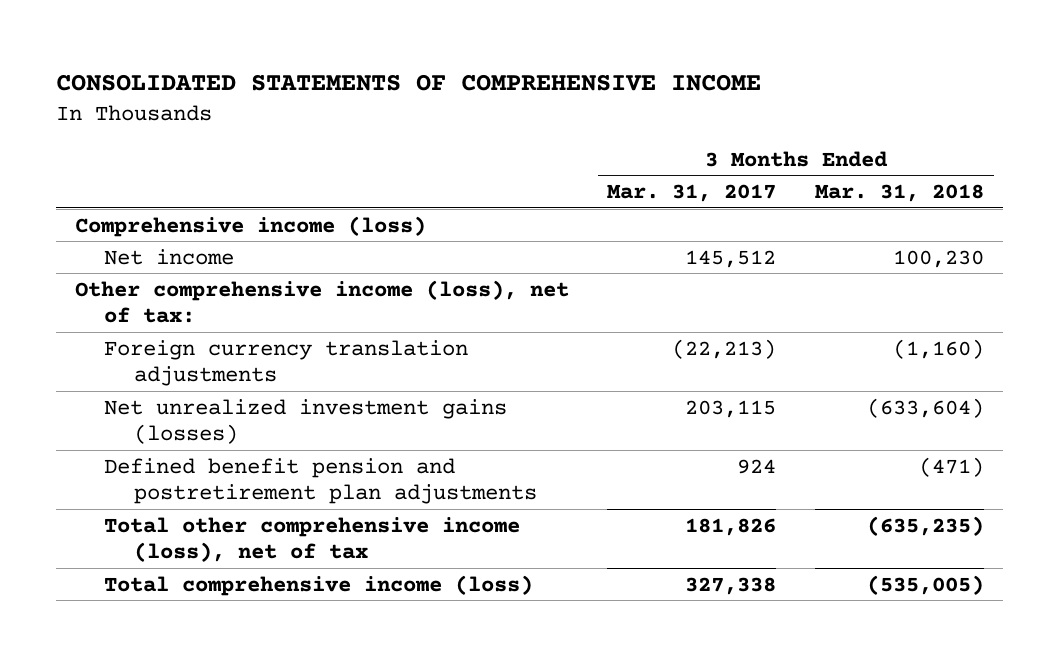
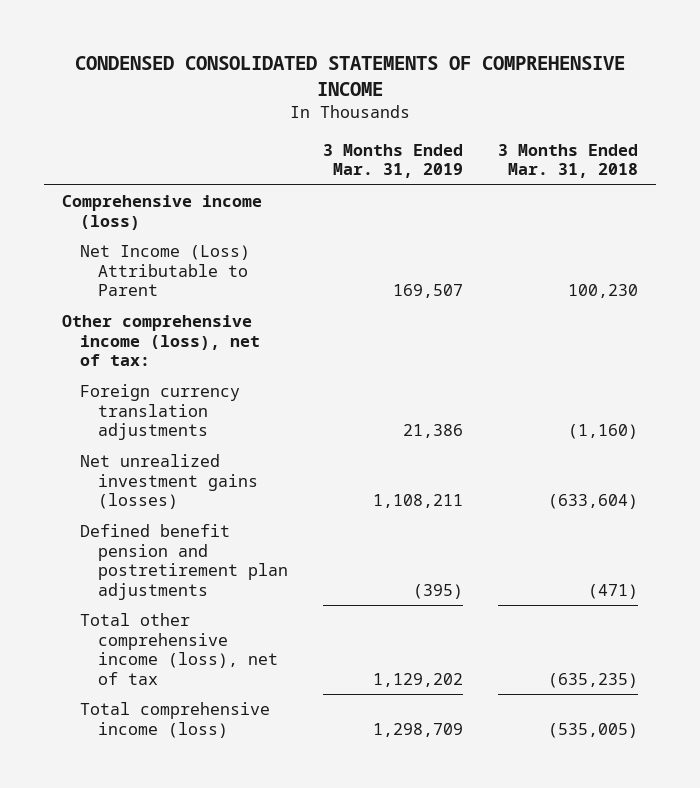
- CONSOLIDATED STATEMENTS OF COMPREHENSIVE INCOME
+ CONDENSED CONSOLIDATED STATEMENTS OF COMPREHENSIVE INCOME
- | 3 Months Ended Mar. 31, 2017 | 3 Months Ended Mar. 31, 2018
+ | 3 Months Ended Mar. 31, 2019 | 3 Months Ended Mar. 31, 2018
- Net income | 145,512 | 100,230
+ Net Income (Loss) Attributable to Parent | 169,507 | 100,230

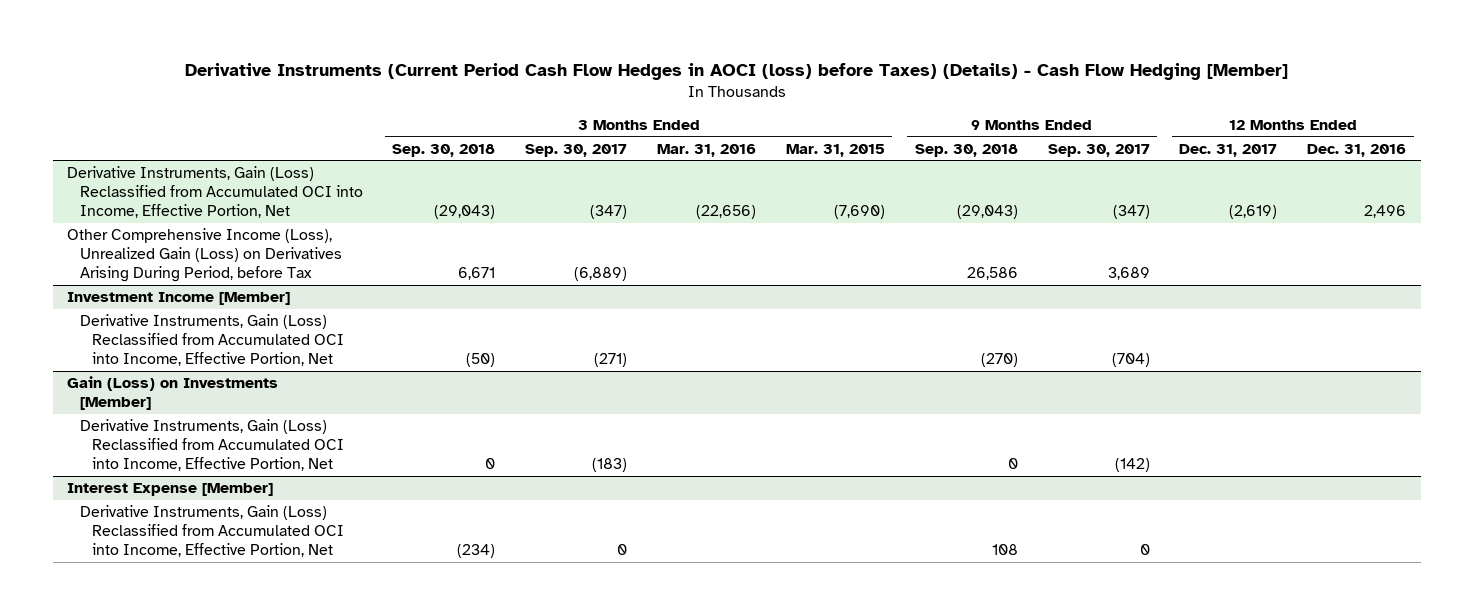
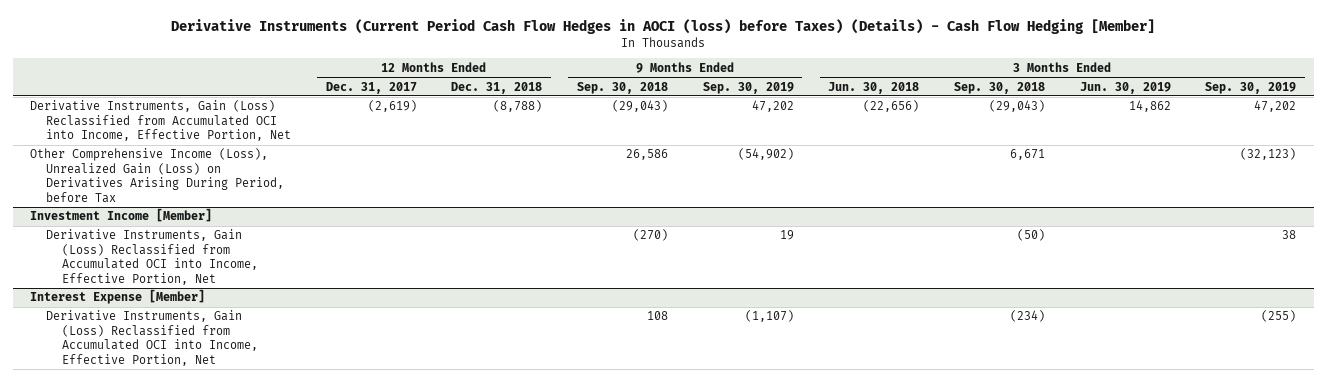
- | 3 Months Ended Sep. 30, 2018 | 3 Months Ended Sep. 30, 2017 | 3 Months Ended Mar. 31, 2016 | 3 Months Ended Mar. 31, 2015 | 9 Months Ended Sep. 30, 2018 | 9 Months Ended Sep. 30, 2017 | 12 Months Ended Dec. 31, 2017 | 12 Months Ended Dec. 31, 2016
+ | 12 Months Ended Dec. 31, 2017 | 12 Months Ended Dec. 31, 2018 | 9 Months Ended Sep. 30, 2018 | 9 Months Ended Sep. 30, 2019 | 3 Months Ended Jun. 30, 2018 | 3 Months Ended Sep. 30, 2018 | 3 Months Ended Jun. 30, 2019 | 3 Months Ended Sep. 30, 2019
- Gain (Loss) on Investments [Member]
- Derivative Instruments, Gain (Loss) Reclassified from Accumulated OCI into Income, Effective Portion, Net | 0 | (183) | | | 0 | (142) | |

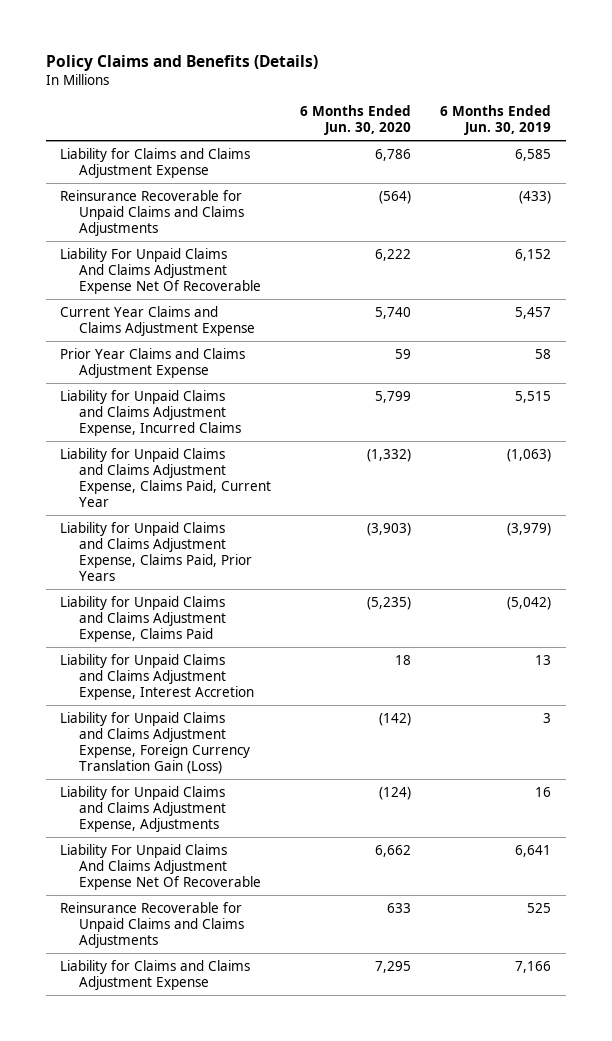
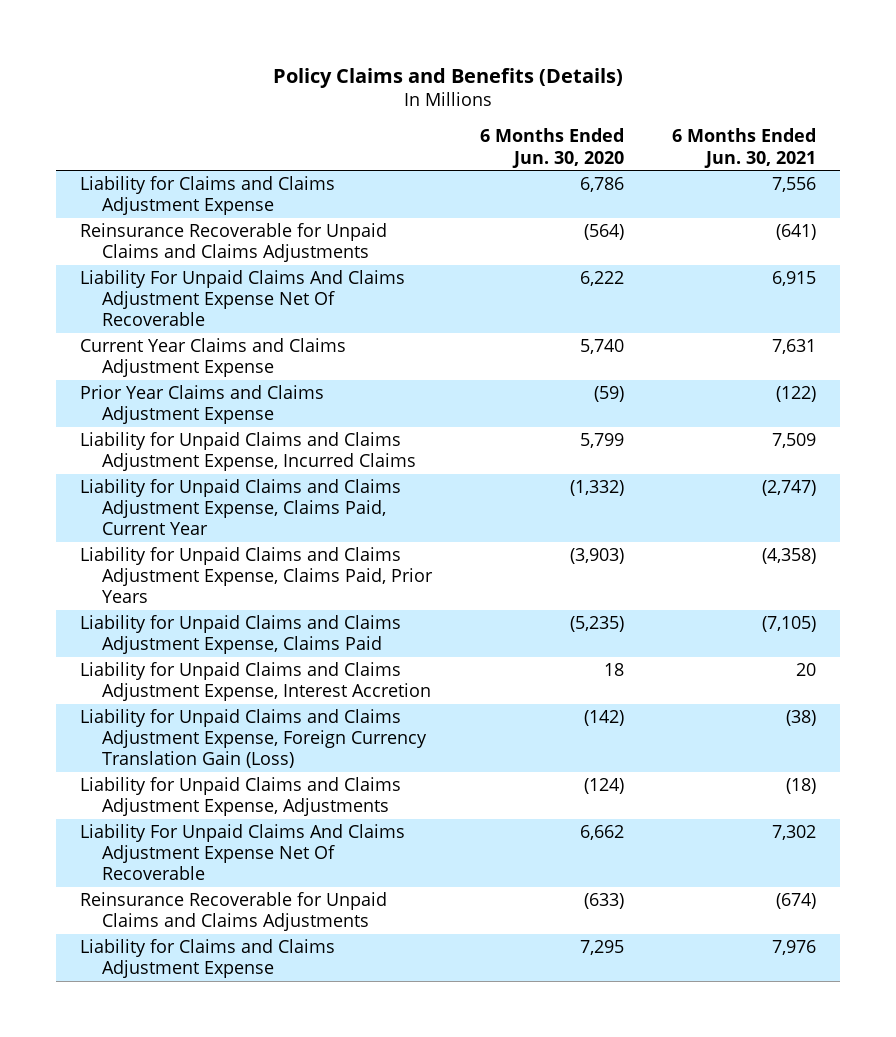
- | 6 Months Ended Jun. 30, 2020 | 6 Months Ended Jun. 30, 2019
+ | 6 Months Ended Jun. 30, 2020 | 6 Months Ended Jun. 30, 2021
- Prior Year Claims and Claims Adjustment Expense | 59 | 58
+ Prior Year Claims and Claims Adjustment Expense | (59) | (122)
- Reinsurance Recoverable for Unpaid Claims and Claims Adjustments | 633 | 525
+ Reinsurance Recoverable for Unpaid Claims and Claims Adjustments | (633) | (674)

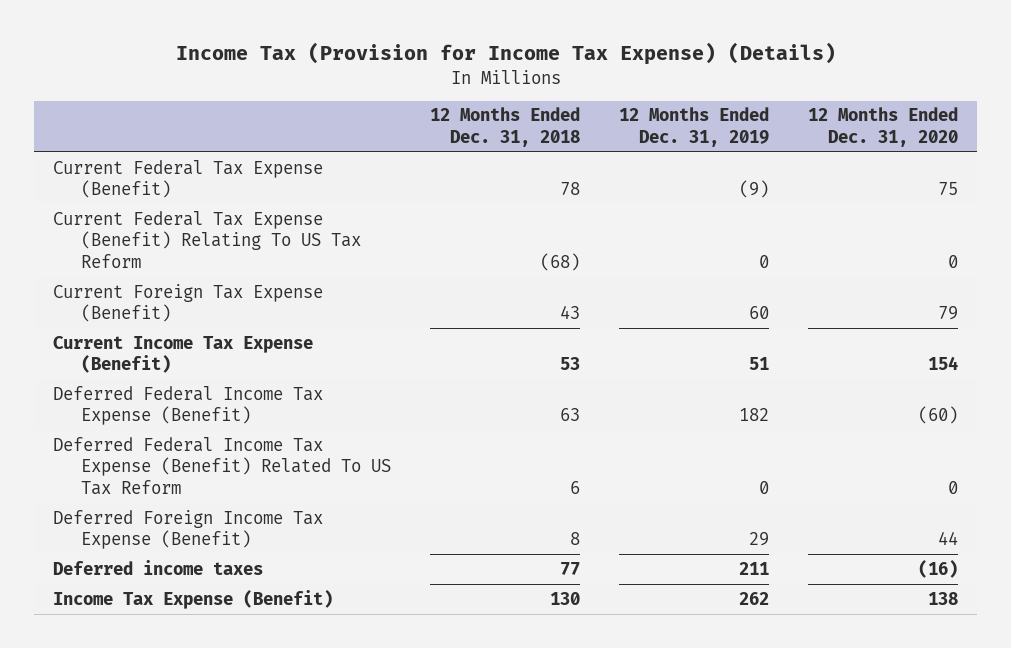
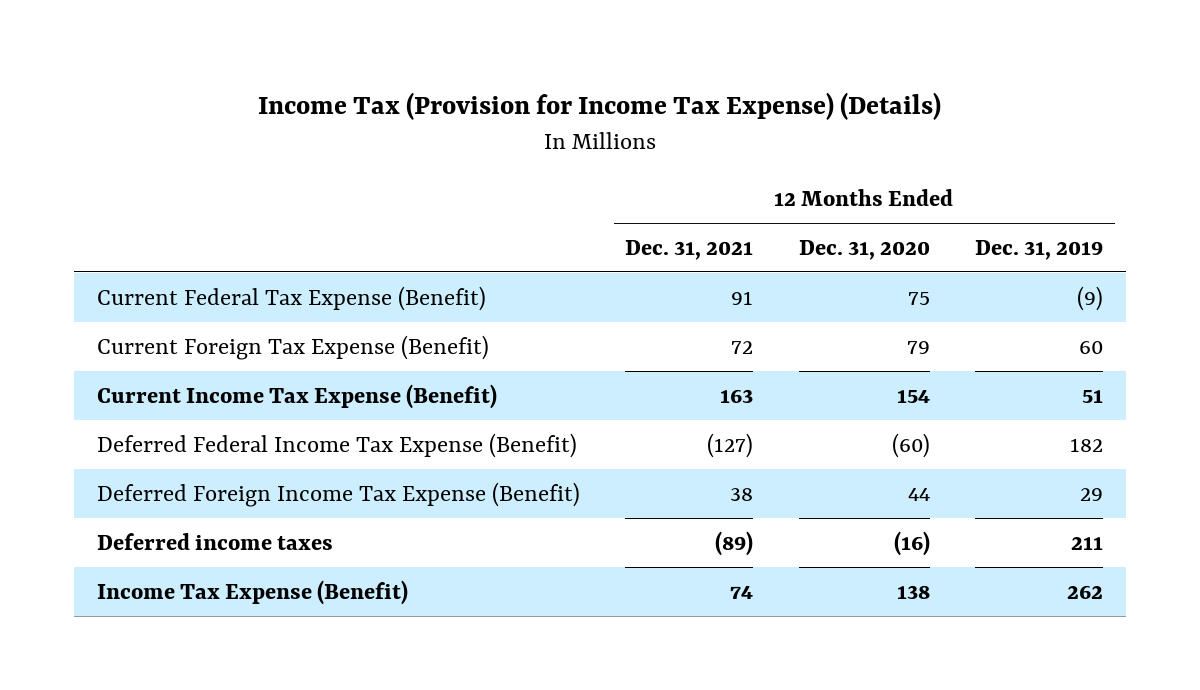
- | 12 Months Ended Dec. 31, 2018 | 12 Months Ended Dec. 31, 2019 | 12 Months Ended Dec. 31, 2020
+ | 12 Months Ended Dec. 31, 2021 | 12 Months Ended Dec. 31, 2020 | 12 Months Ended Dec. 31, 2019
- Current Federal Tax Expense (Benefit) Relating To US Tax Reform | (68) | 0 | 0
- Deferred Federal Income Tax Expense (Benefit) Related To US Tax Reform | 6 | 0 | 0

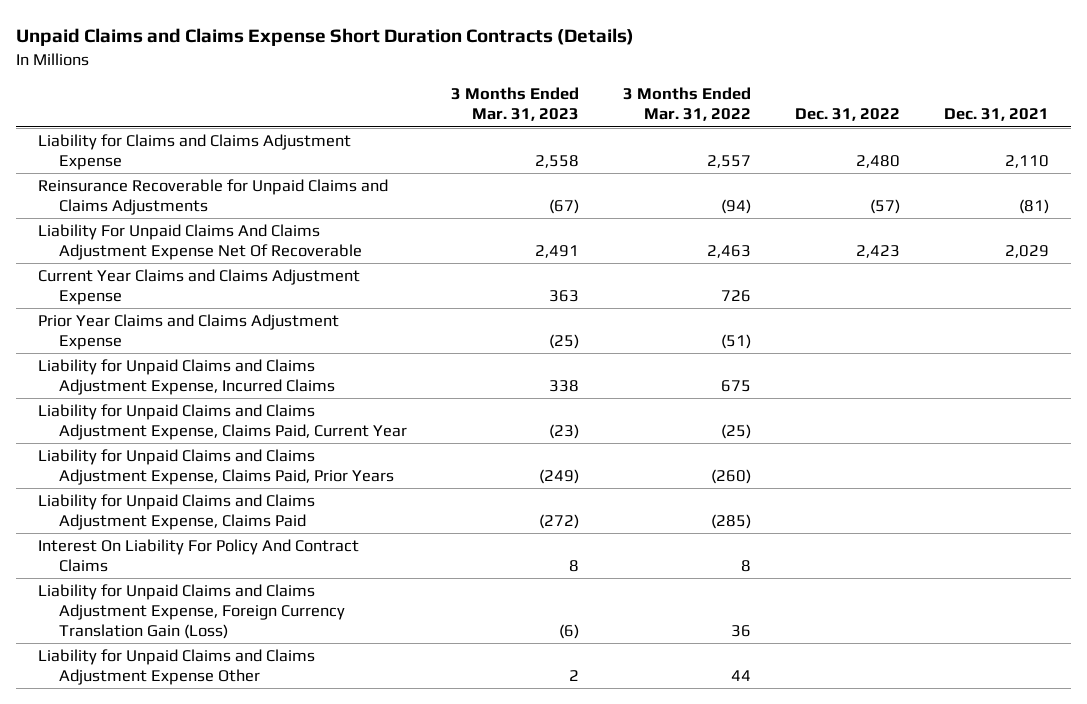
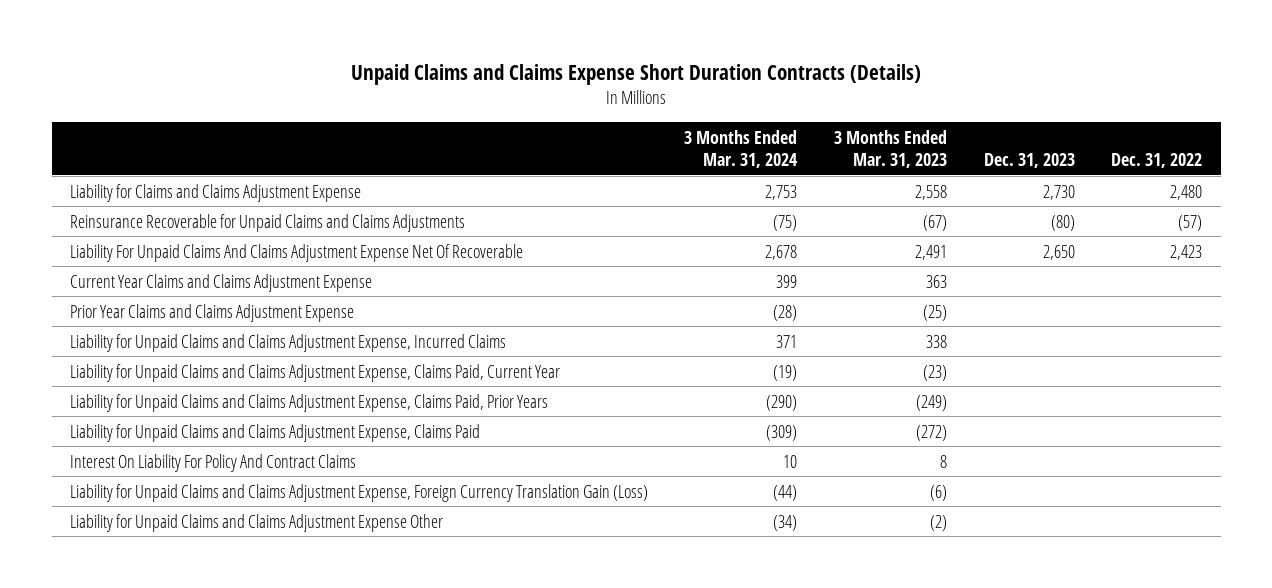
- | 3 Months Ended Mar. 31, 2023 | 3 Months Ended Mar. 31, 2022 | Dec. 31, 2022 | Dec. 31, 2021
+ | 3 Months Ended Mar. 31, 2024 | 3 Months Ended Mar. 31, 2023 | Dec. 31, 2023 | Dec. 31, 2022
- Liability for Unpaid Claims and Claims Adjustment Expense Other | 2 | 44 | |
+ Liability for Unpaid Claims and Claims Adjustment Expense Other | (34) | (2) | |

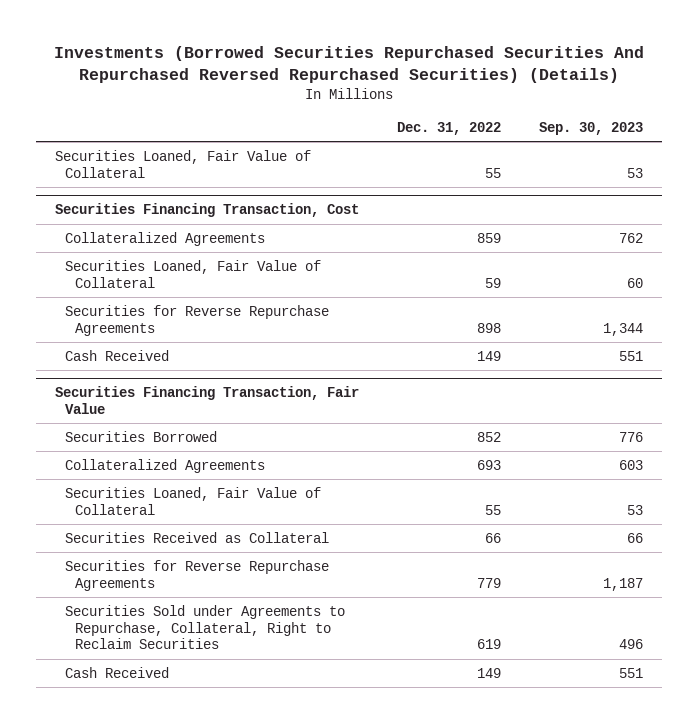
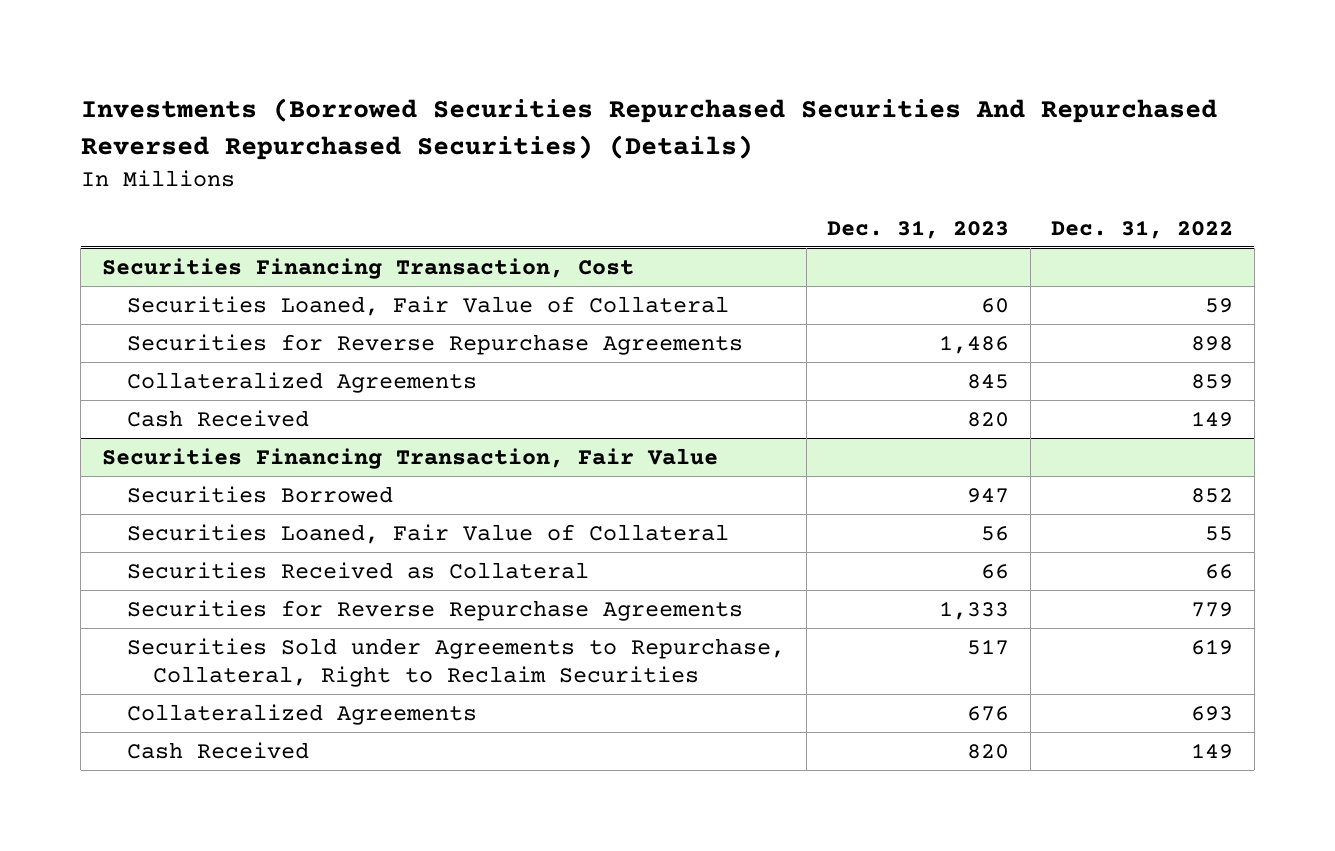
- | Dec. 31, 2022 | Sep. 30, 2023
+ | Dec. 31, 2023 | Dec. 31, 2022
- Securities Loaned, Fair Value of Collateral | 55 | 53
@ Securities Financing Transaction, Cost
moved down: Collateralized Agreements | 845 | 859
@ Securities Financing Transaction, Fair Value
moved down: Collateralized Agreements | 676 | 693

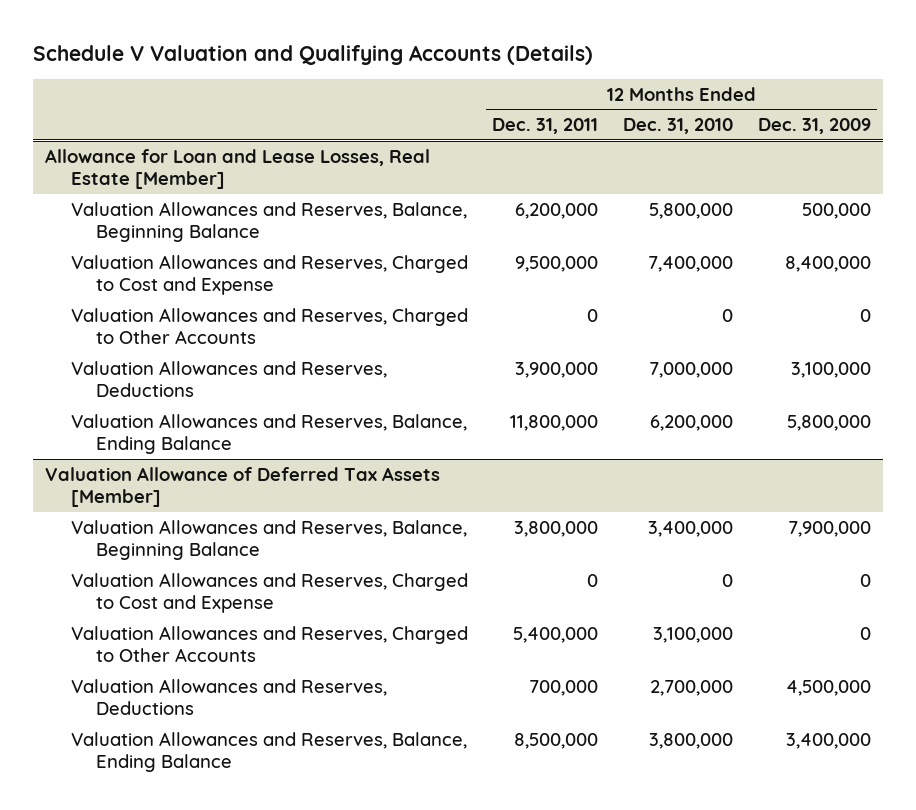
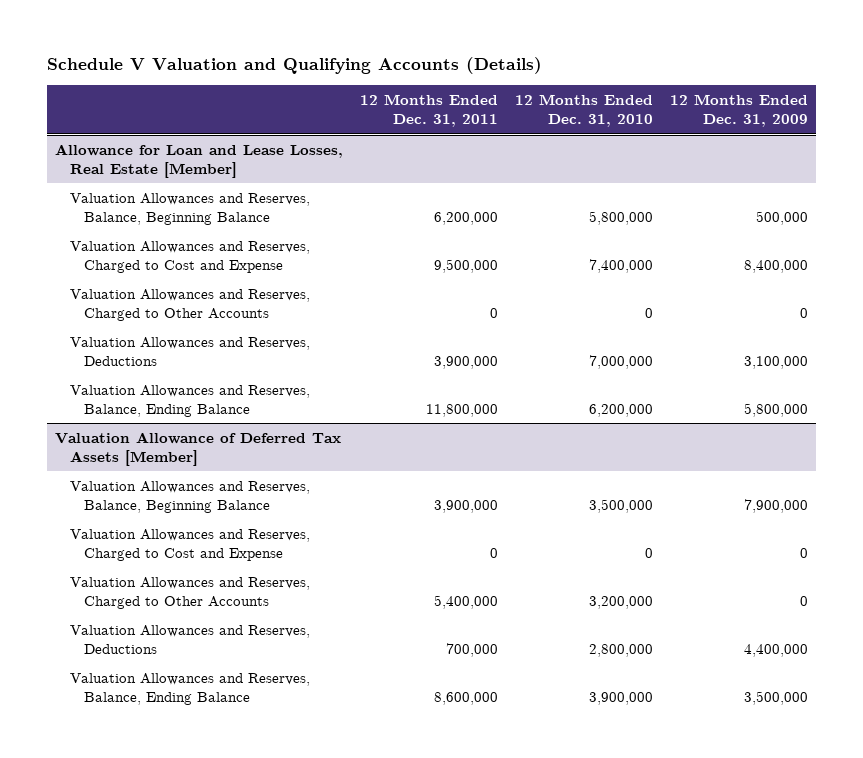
@ Valuation Allowance of Deferred Tax Assets [Member]
- Valuation Allowances and Reserves, Balance, Beginning Balance | 3,800,000 | 3,400,000 | 7,900,000
+ Valuation Allowances and Reserves, Balance, Beginning Balance | 3,900,000 | 3,500,000 | 7,900,000
- Valuation Allowances and Reserves, Charged to Other Accounts | 5,400,000 | 3,100,000 | 0
- Valuation Allowances and Reserves, Deductions | 700,000 | 2,700,000 | 4,500,000
- Valuation Allowances and Reserves, Balance, Ending Balance | 8,500,000 | 3,800,000 | 3,400,000
+ Valuation Allowances and Reserves, Charged to Other Accounts | 5,400,000 | 3,200,000 | 0
+ Valuation Allowances and Reserves, Deductions | 700,000 | 2,800,000 | 4,400,000
+ Valuation Allowances and Reserves, Balance, Ending Balance | 8,600,000 | 3,900,000 | 3,500,000

